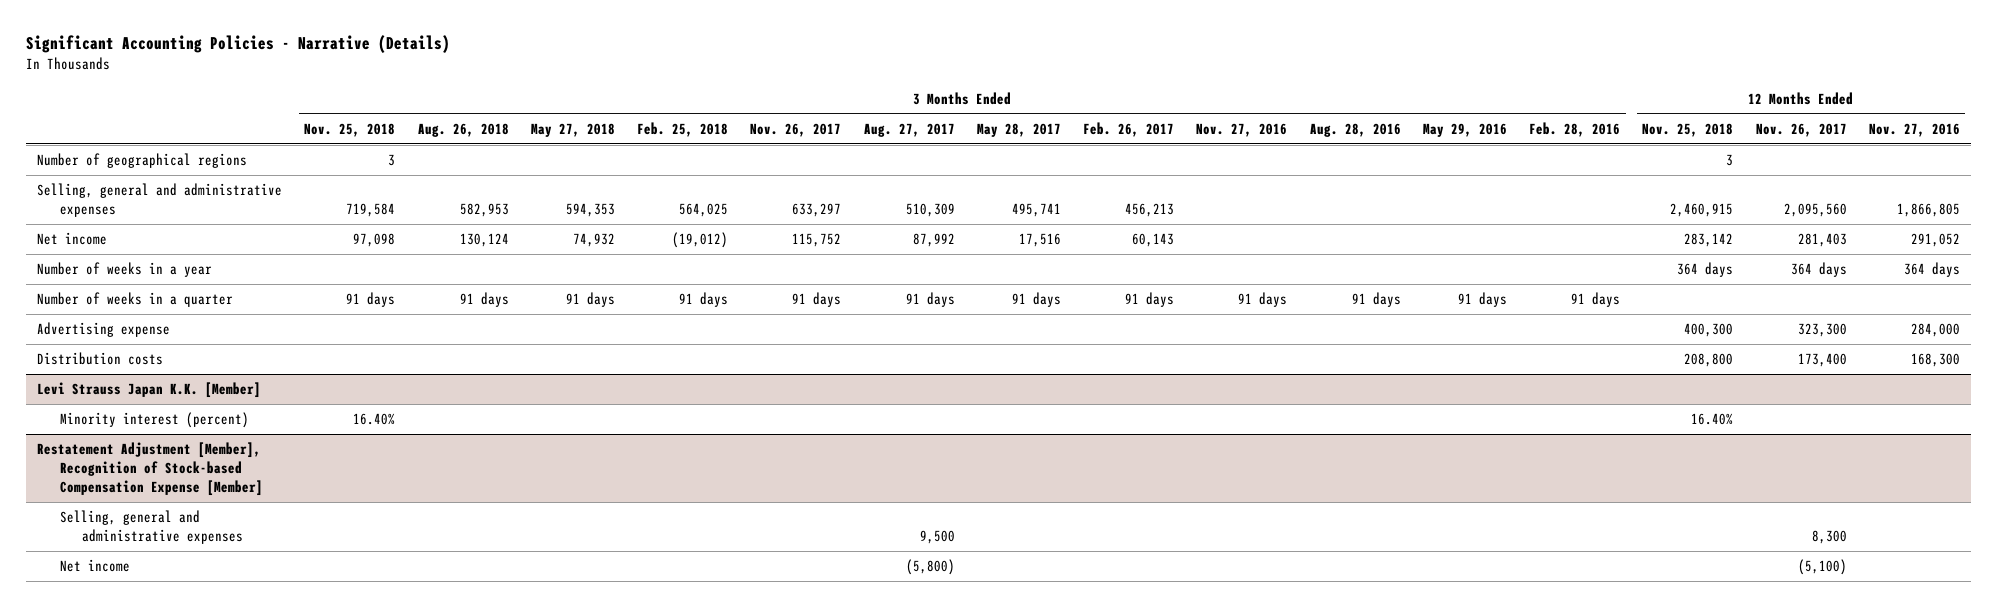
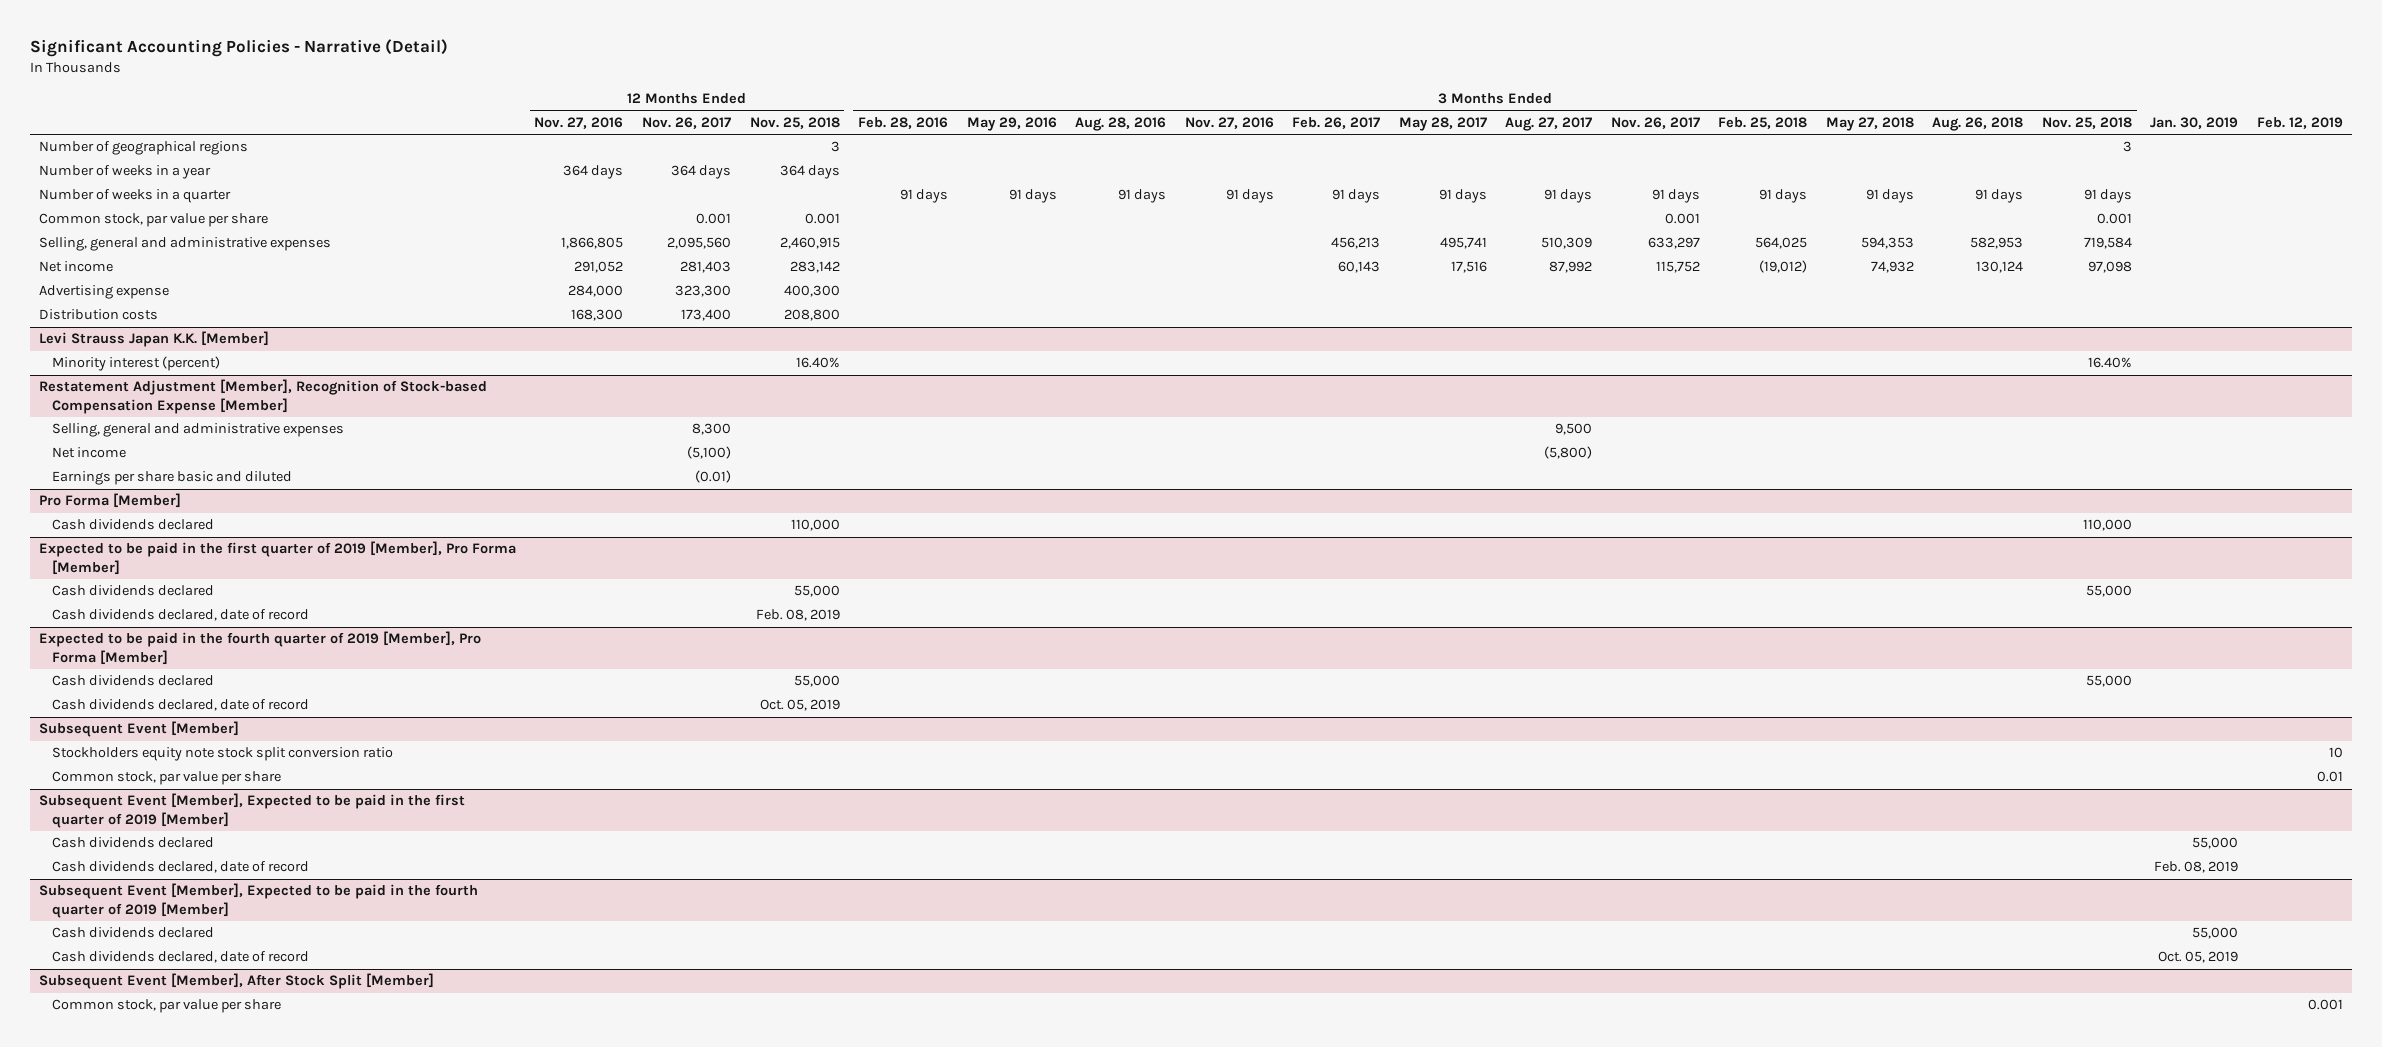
- Significant Accounting Policies - Narrative (Details)
+ Significant Accounting Policies - Narrative (Detail)
- | 3 Months Ended Nov. 25, 2018 | 3 Months Ended Aug. 26, 2018 | 3 Months Ended May 27, 2018 | 3 Months Ended Feb. 25, 2018 | 3 Months Ended Nov. 26, 2017 | 3 Months Ended Aug. 27, 2017 | 3 Months Ended May 28, 2017 | 3 Months Ended Feb. 26, 2017 | 3 Months Ended Nov. 27, 2016 | 3 Months Ended Aug. 28, 2016 | 3 Months Ended May 29, 2016 | 3 Months Ended Feb. 28, 2016 | 12 Months Ended Nov. 25, 2018 | 12 Months Ended Nov. 26, 2017 | 12 Months Ended Nov. 27, 2016
+ | 12 Months Ended Nov. 27, 2016 | 12 Months Ended Nov. 26, 2017 | 12 Months Ended Nov. 25, 2018 | 3 Months Ended Feb. 28, 2016 | 3 Months Ended May 29, 2016 | 3 Months Ended Aug. 28, 2016 | 3 Months Ended Nov. 27, 2016 | 3 Months Ended Feb. 26, 2017 | 3 Months Ended May 28, 2017 | 3 Months Ended Aug. 27, 2017 | 3 Months Ended Nov. 26, 2017 | 3 Months Ended Feb. 25, 2018 | 3 Months Ended May 27, 2018 | 3 Months Ended Aug. 26, 2018 | 3 Months Ended Nov. 25, 2018 | Jan. 30, 2019 | Feb. 12, 2019
+ Common stock, par value per share | | 0.001 | 0.001 | | | | | | | | 0.001 | | | | 0.001 | |
moved down: Selling, general and administrative expenses | 1,866,805 | 2,095,560 | 2,460,915 | | | | | 456,213 | 495,741 | 510,309 | 633,297 | 564,025 | 594,353 | 582,953 | 719,584 | |
moved down: Net income | 291,052 | 281,403 | 283,142 | | | | | 60,143 | 17,516 | 87,992 | 115,752 | (19,012) | 74,932 | 130,124 | 97,098 | |
@ Restatement Adjustment [Member], Recognition of Stock-based Compensation Expense [Member]
+ Earnings per share basic and diluted | | (0.01) | | | | | | | | | | | | | | |
+ Pro Forma [Member]
+ Cash dividends declared | | | 110,000 | | | | | | | | | | | | 110,000 | |
+ Expected to be paid in the first quarter of 2019 [Member], Pro Forma [Member]
+ Cash dividends declared | | | 55,000 | | | | | | | | | | | | 55,000 | |
+ Cash dividends declared, date of record | | | Feb. 08, 2019 | | | | | | | | | | | | | |
+ Expected to be paid in the fourth quarter of 2019 [Member], Pro Forma [Member]
+ Cash dividends declared | | | 55,000 | | | | | | | | | | | | 55,000 | |
+ Cash dividends declared, date of record | | | Oct. 05, 2019 | | | | | | | | | | | | | |
+ Subsequent Event [Member]
+ Stockholders equity note stock split conversion ratio | | | | | | | | | | | | | | | | | 10
+ Common stock, par value per share | | | | | | | | | | | | | | | | | 0.01
+ Subsequent Event [Member], Expected to be paid in the first quarter of 2019 [Member]
+ Cash dividends declared | | | | | | | | | | | | | | | | 55,000 |
+ Cash dividends declared, date of record | | | | | | | | | | | | | | | | Feb. 08, 2019 |
+ Subsequent Event [Member], Expected to be paid in the fourth quarter of 2019 [Member]
+ Cash dividends declared | | | | | | | | | | | | | | | | 55,000 |
+ Cash dividends declared, date of record | | | | | | | | | | | | | | | | Oct. 05, 2019 |
+ Subsequent Event [Member], After Stock Split [Member]
+ Common stock, par value per share | | | | | | | | | | | | | | | | | 0.001

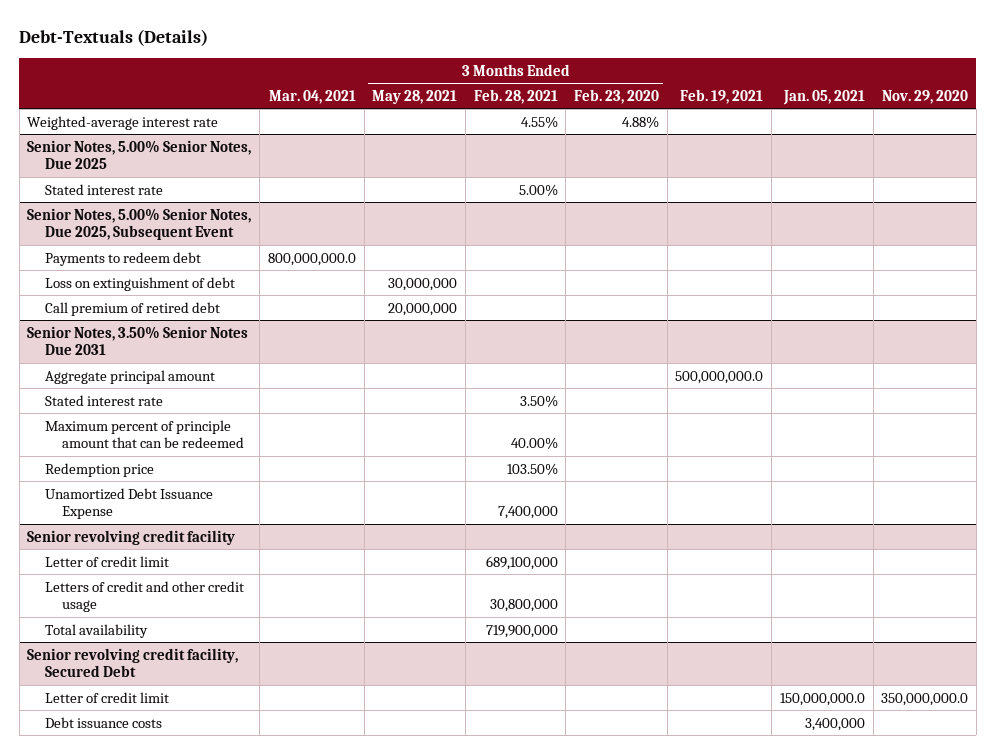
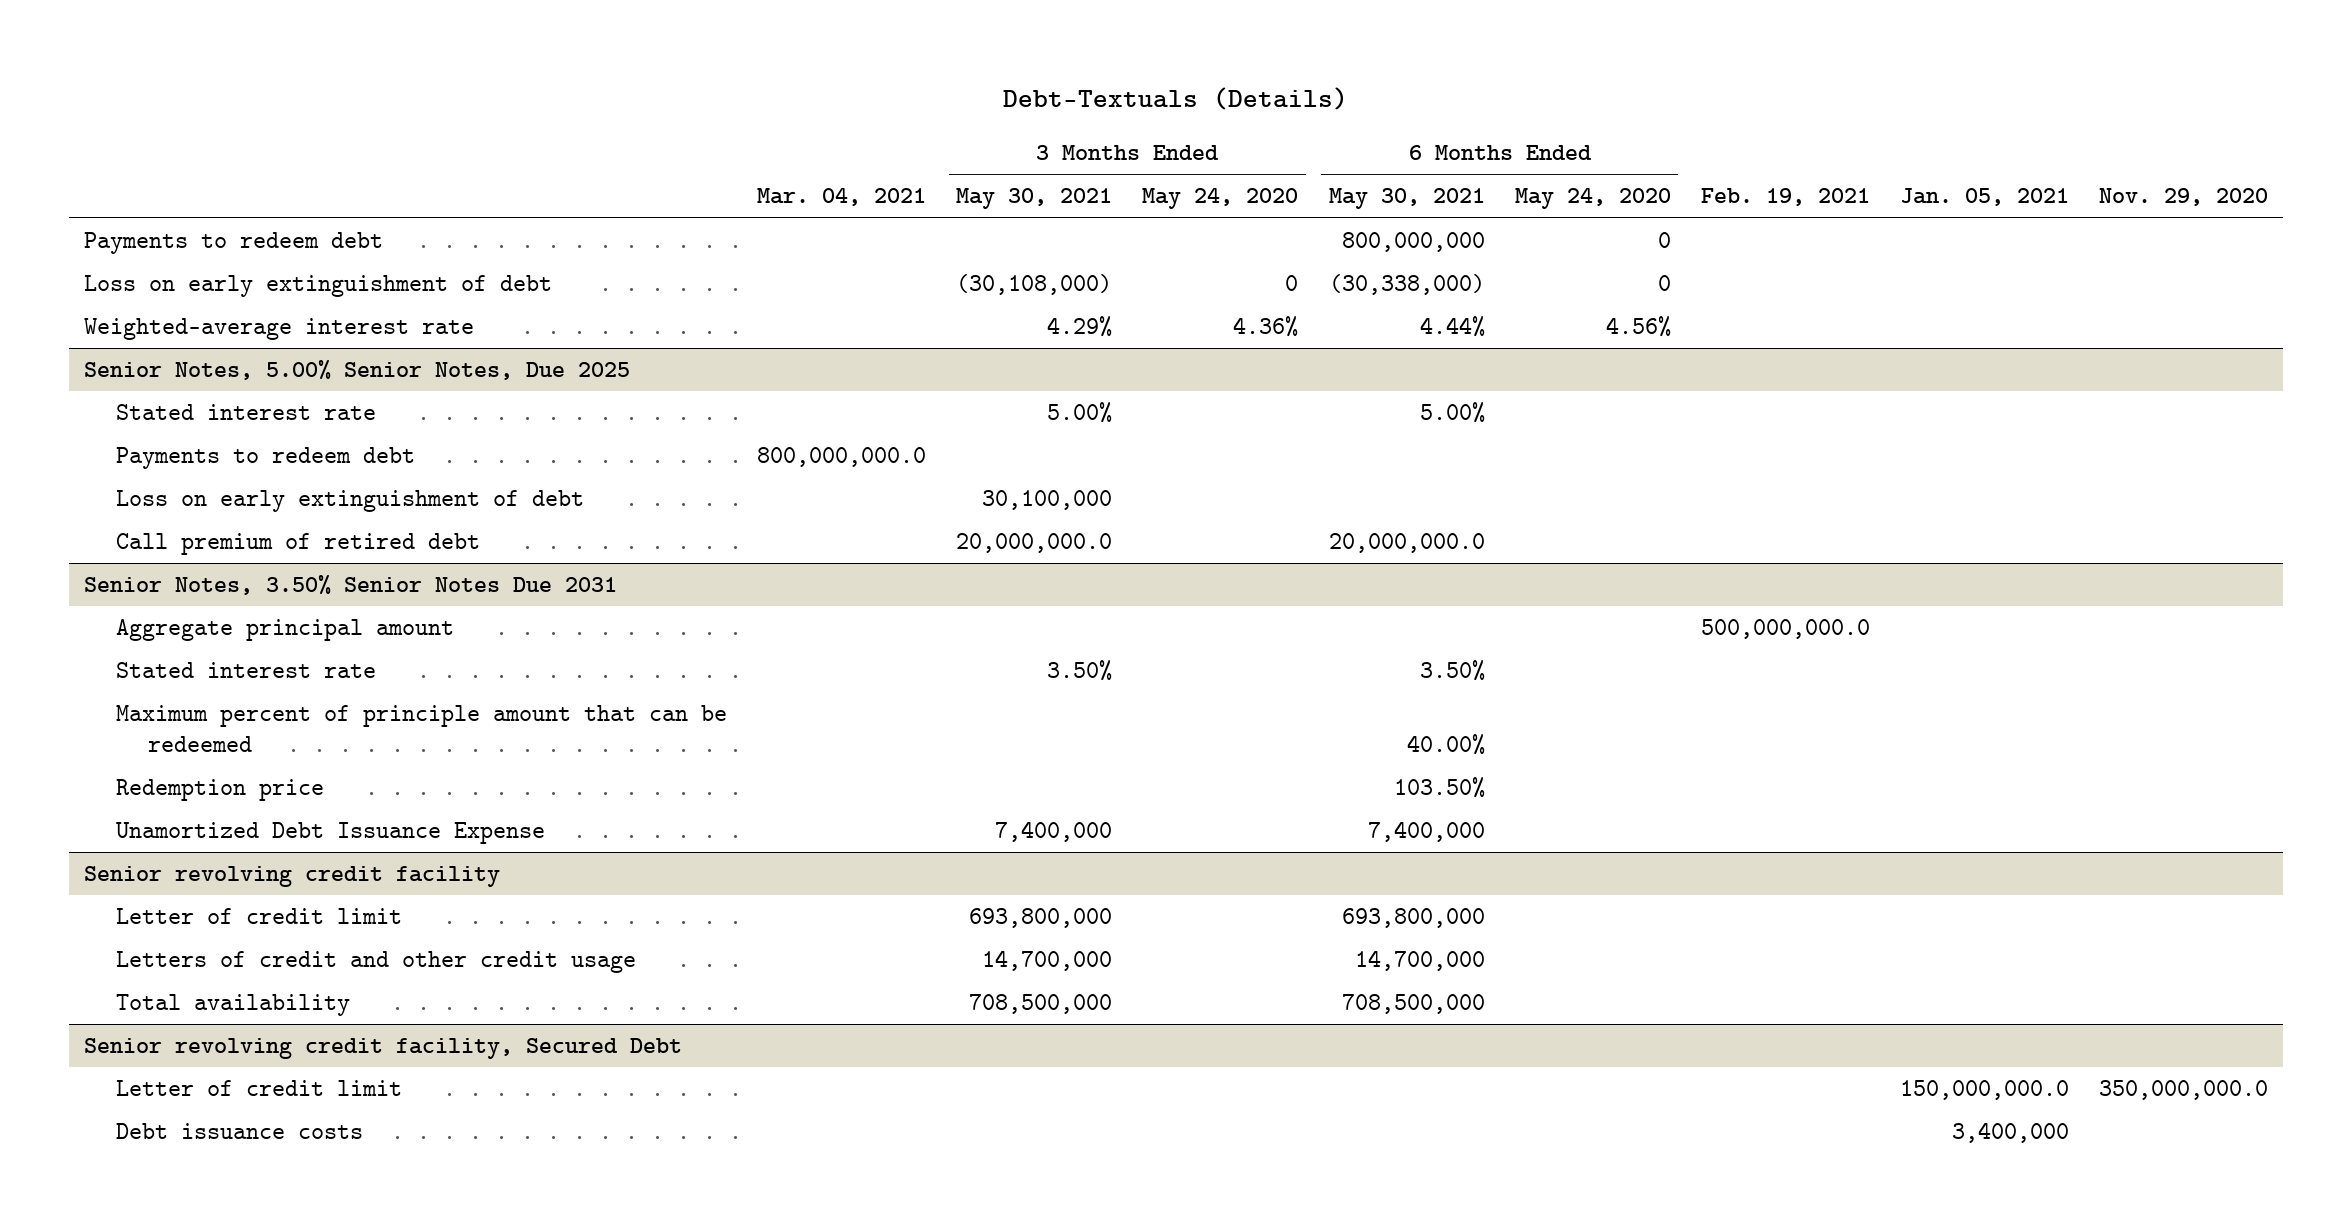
- | Mar. 04, 2021 | 3 Months Ended May 28, 2021 | 3 Months Ended Feb. 28, 2021 | 3 Months Ended Feb. 23, 2020 | Feb. 19, 2021 | Jan. 05, 2021 | Nov. 29, 2020
+ | Mar. 04, 2021 | 3 Months Ended May 30, 2021 | 3 Months Ended May 24, 2020 | 6 Months Ended May 30, 2021 | 6 Months Ended May 24, 2020 | Feb. 19, 2021 | Jan. 05, 2021 | Nov. 29, 2020
+ Payments to redeem debt | | | | 800,000,000 | 0 | | |
+ Loss on early extinguishment of debt | | (30,108,000) | 0 | (30,338,000) | 0 | | |
- Senior Notes, 5.00% Senior Notes, Due 2025, Subsequent Event
- Payments to redeem debt | 800,000,000.0 | | | | | |
- Loss on extinguishment of debt | | 30,000,000 | | | | |
- Call premium of retired debt | | 20,000,000 | | | | |
@ Senior Notes, 5.00% Senior Notes, Due 2025
+ Payments to redeem debt | 800,000,000.0 | | | | | | |
+ Loss on early extinguishment of debt | | 30,100,000 | | | | | |
+ Call premium of retired debt | | 20,000,000.0 | | 20,000,000.0 | | | |

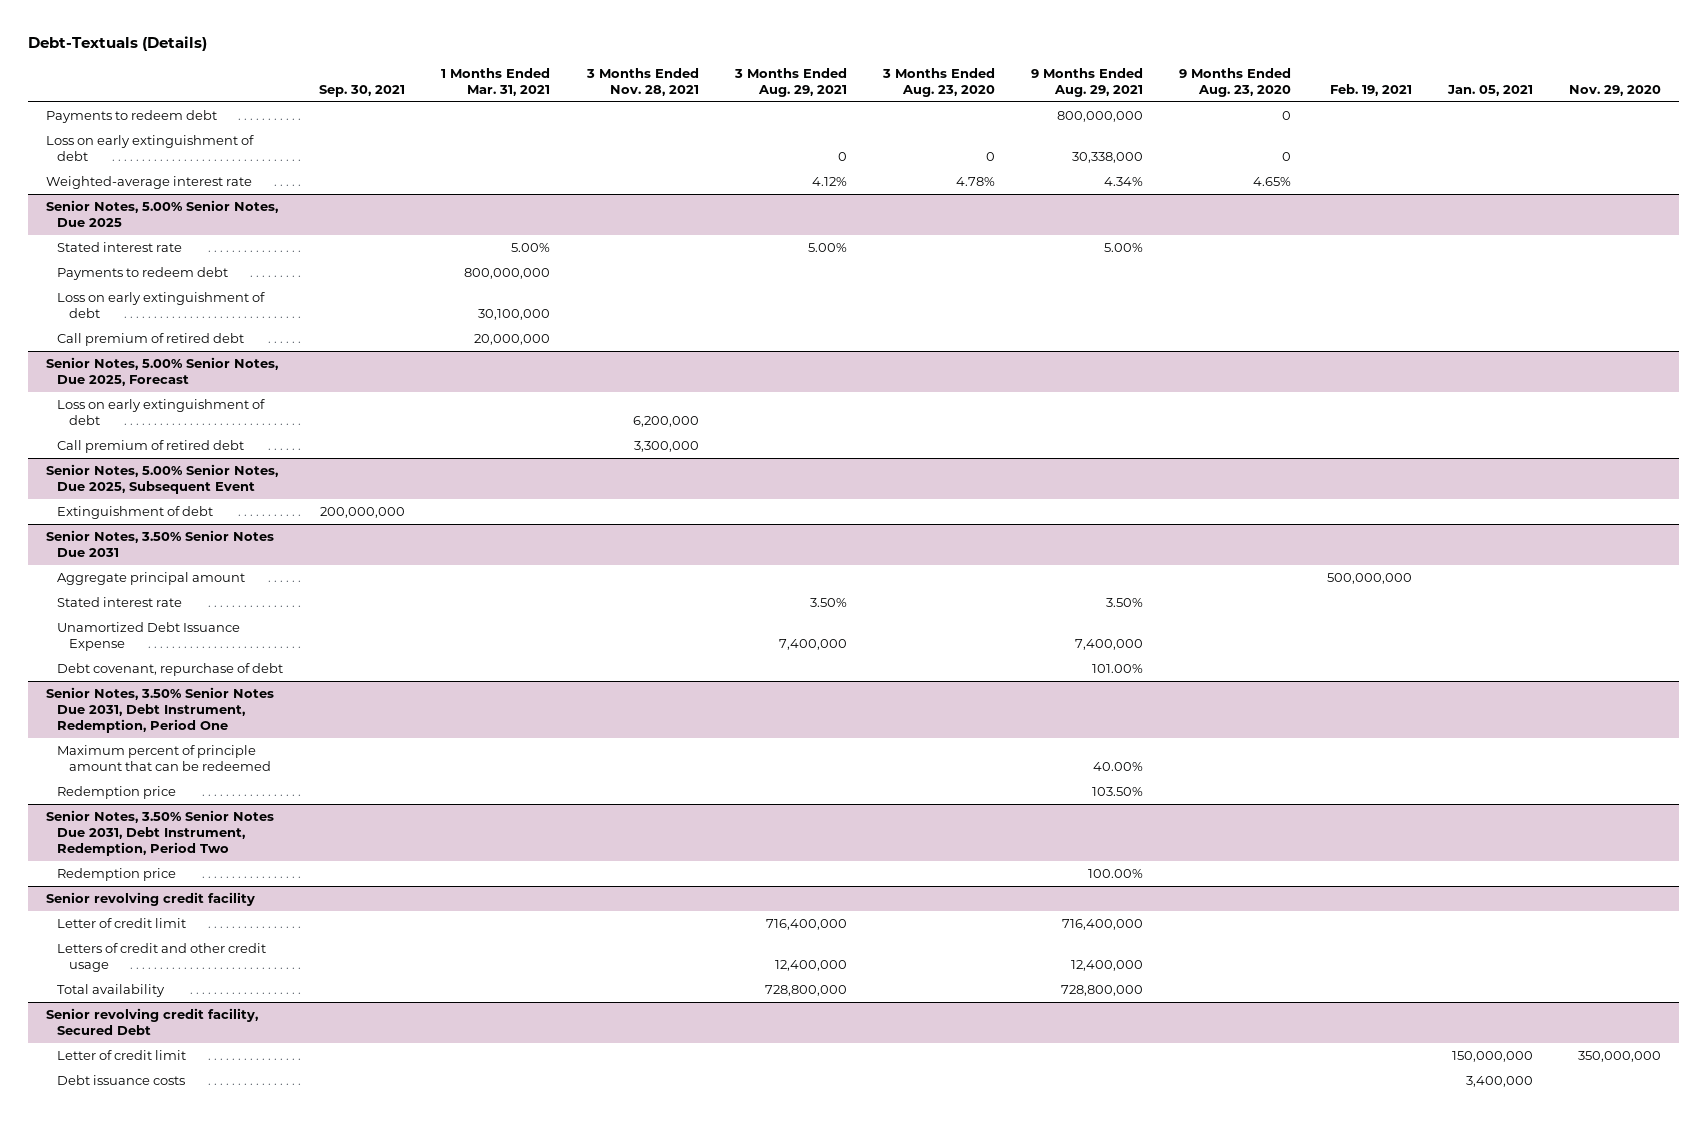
- | Mar. 04, 2021 | 3 Months Ended May 30, 2021 | 3 Months Ended May 24, 2020 | 6 Months Ended May 30, 2021 | 6 Months Ended May 24, 2020 | Feb. 19, 2021 | Jan. 05, 2021 | Nov. 29, 2020
+ | Sep. 30, 2021 | 1 Months Ended Mar. 31, 2021 | 3 Months Ended Nov. 28, 2021 | 3 Months Ended Aug. 29, 2021 | 3 Months Ended Aug. 23, 2020 | 9 Months Ended Aug. 29, 2021 | 9 Months Ended Aug. 23, 2020 | Feb. 19, 2021 | Jan. 05, 2021 | Nov. 29, 2020
+ Senior Notes, 5.00% Senior Notes, Due 2025, Forecast
+ Loss on early extinguishment of debt | | | 6,200,000 | | | | | | |
+ Call premium of retired debt | | | 3,300,000 | | | | | | |
+ Senior Notes, 5.00% Senior Notes, Due 2025, Subsequent Event
+ Extinguishment of debt | 200,000,000 | | | | | | | | |
@ Senior Notes, 3.50% Senior Notes Due 2031
- Aggregate principal amount | | | | | | 500,000,000.0 | |
+ Aggregate principal amount | | | | | | | | 500,000,000 | |
- Maximum percent of principle amount that can be redeemed | | | | 40.00% | | | |
- Redemption price | | | | 103.50% | | | |
+ Debt covenant, repurchase of debt | | | | | | 101.00% | | | |
+ Senior Notes, 3.50% Senior Notes Due 2031, Debt Instrument, Redemption, Period One
+ Maximum percent of principle amount that can be redeemed | | | | | | 40.00% | | | |
+ Redemption price | | | | | | 103.50% | | | |
+ Senior Notes, 3.50% Senior Notes Due 2031, Debt Instrument, Redemption, Period Two
+ Redemption price | | | | | | 100.00% | | | |
@ Senior revolving credit facility, Secured Debt
- Letter of credit limit | | | | | | | 150,000,000.0 | 350,000,000.0
+ Letter of credit limit | | | | | | | | | 150,000,000 | 350,000,000

